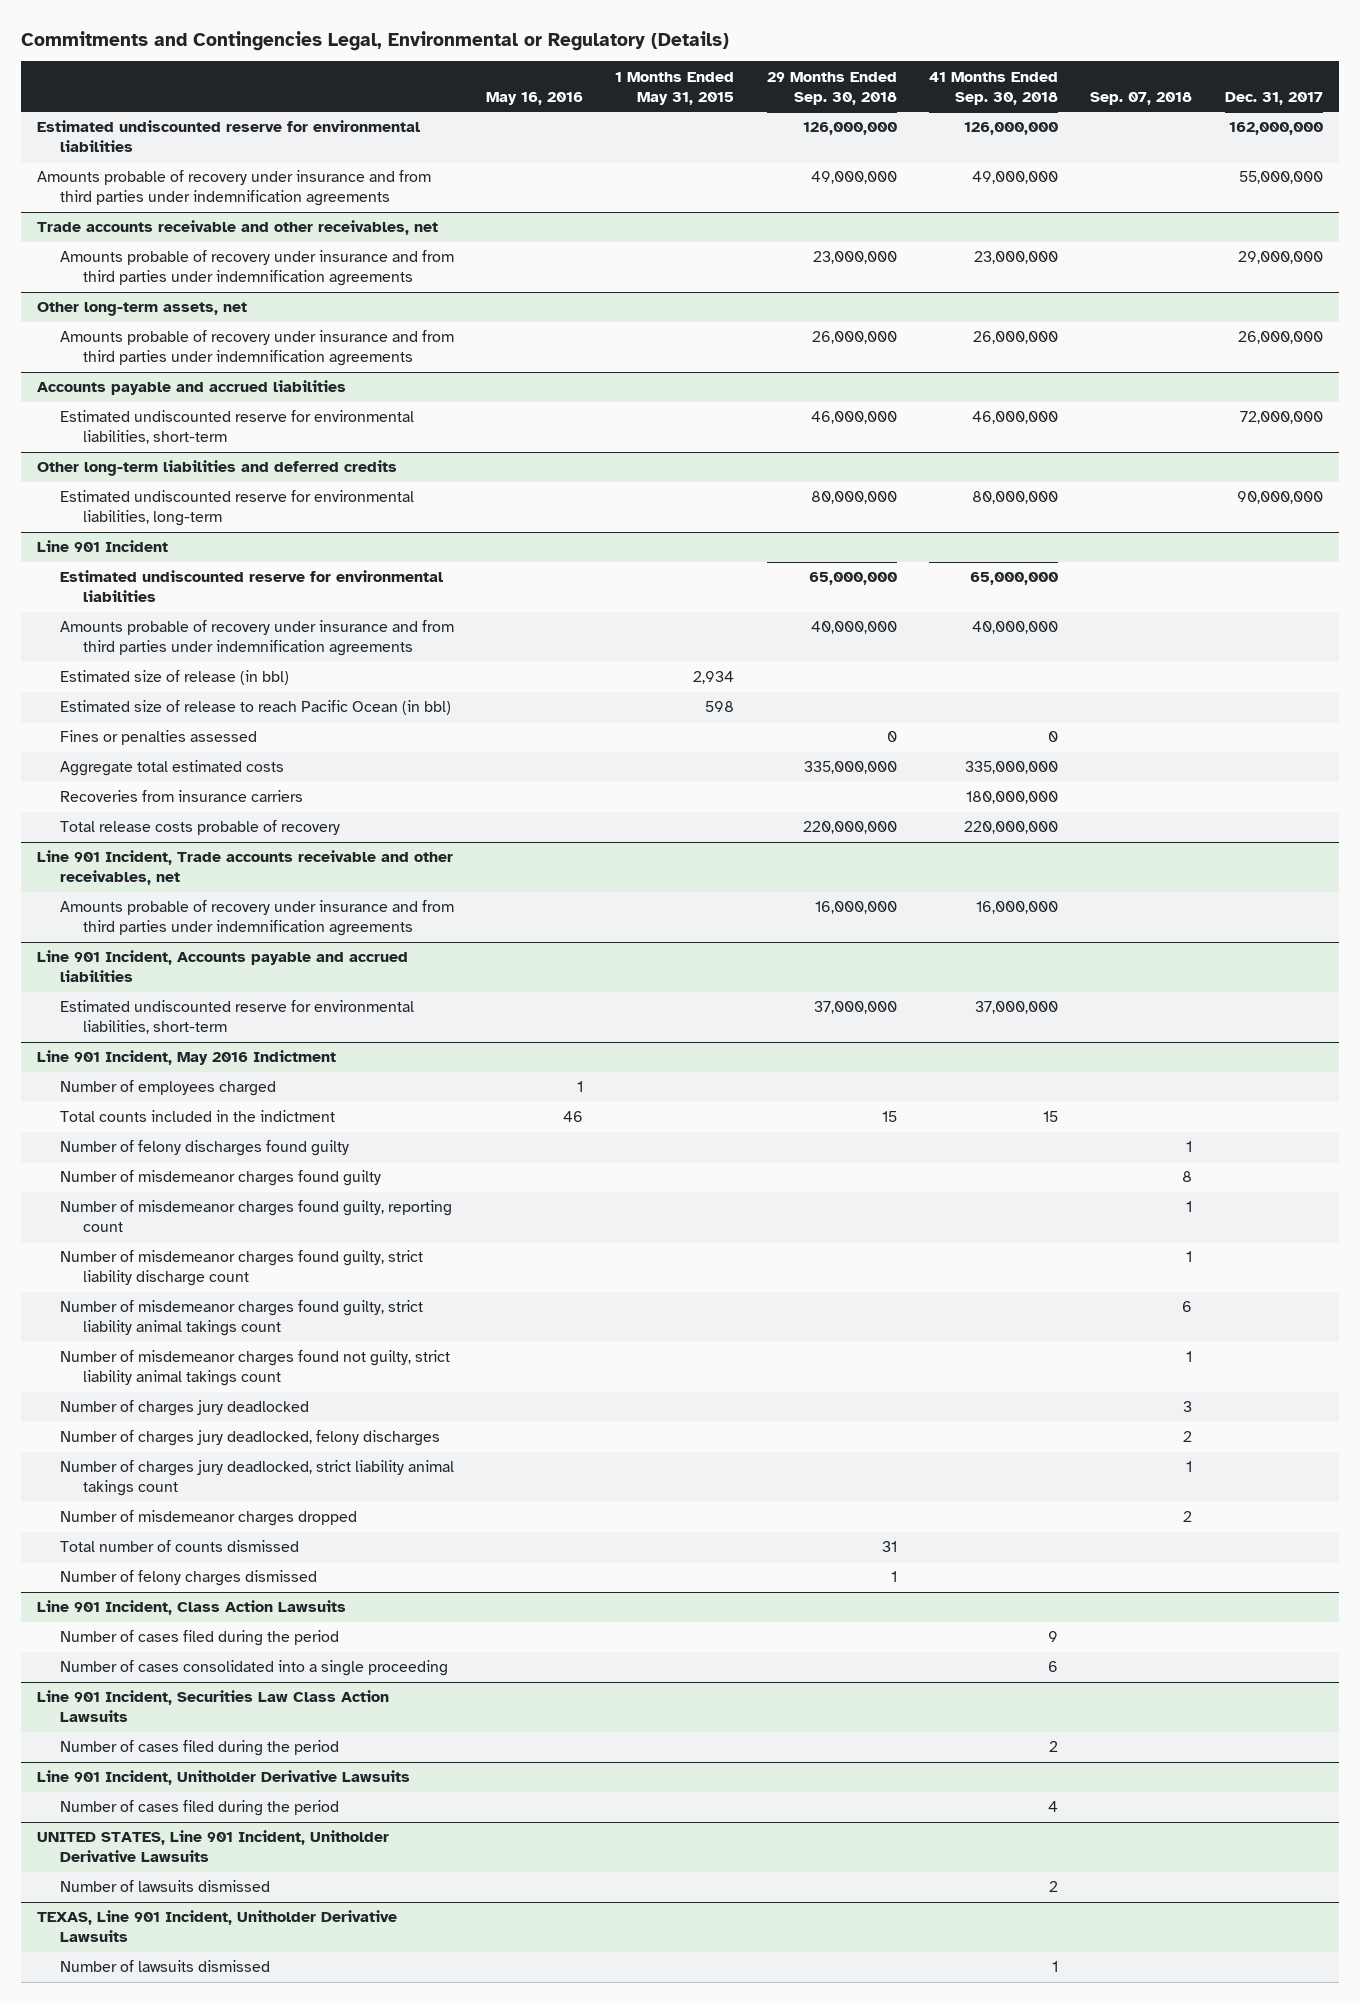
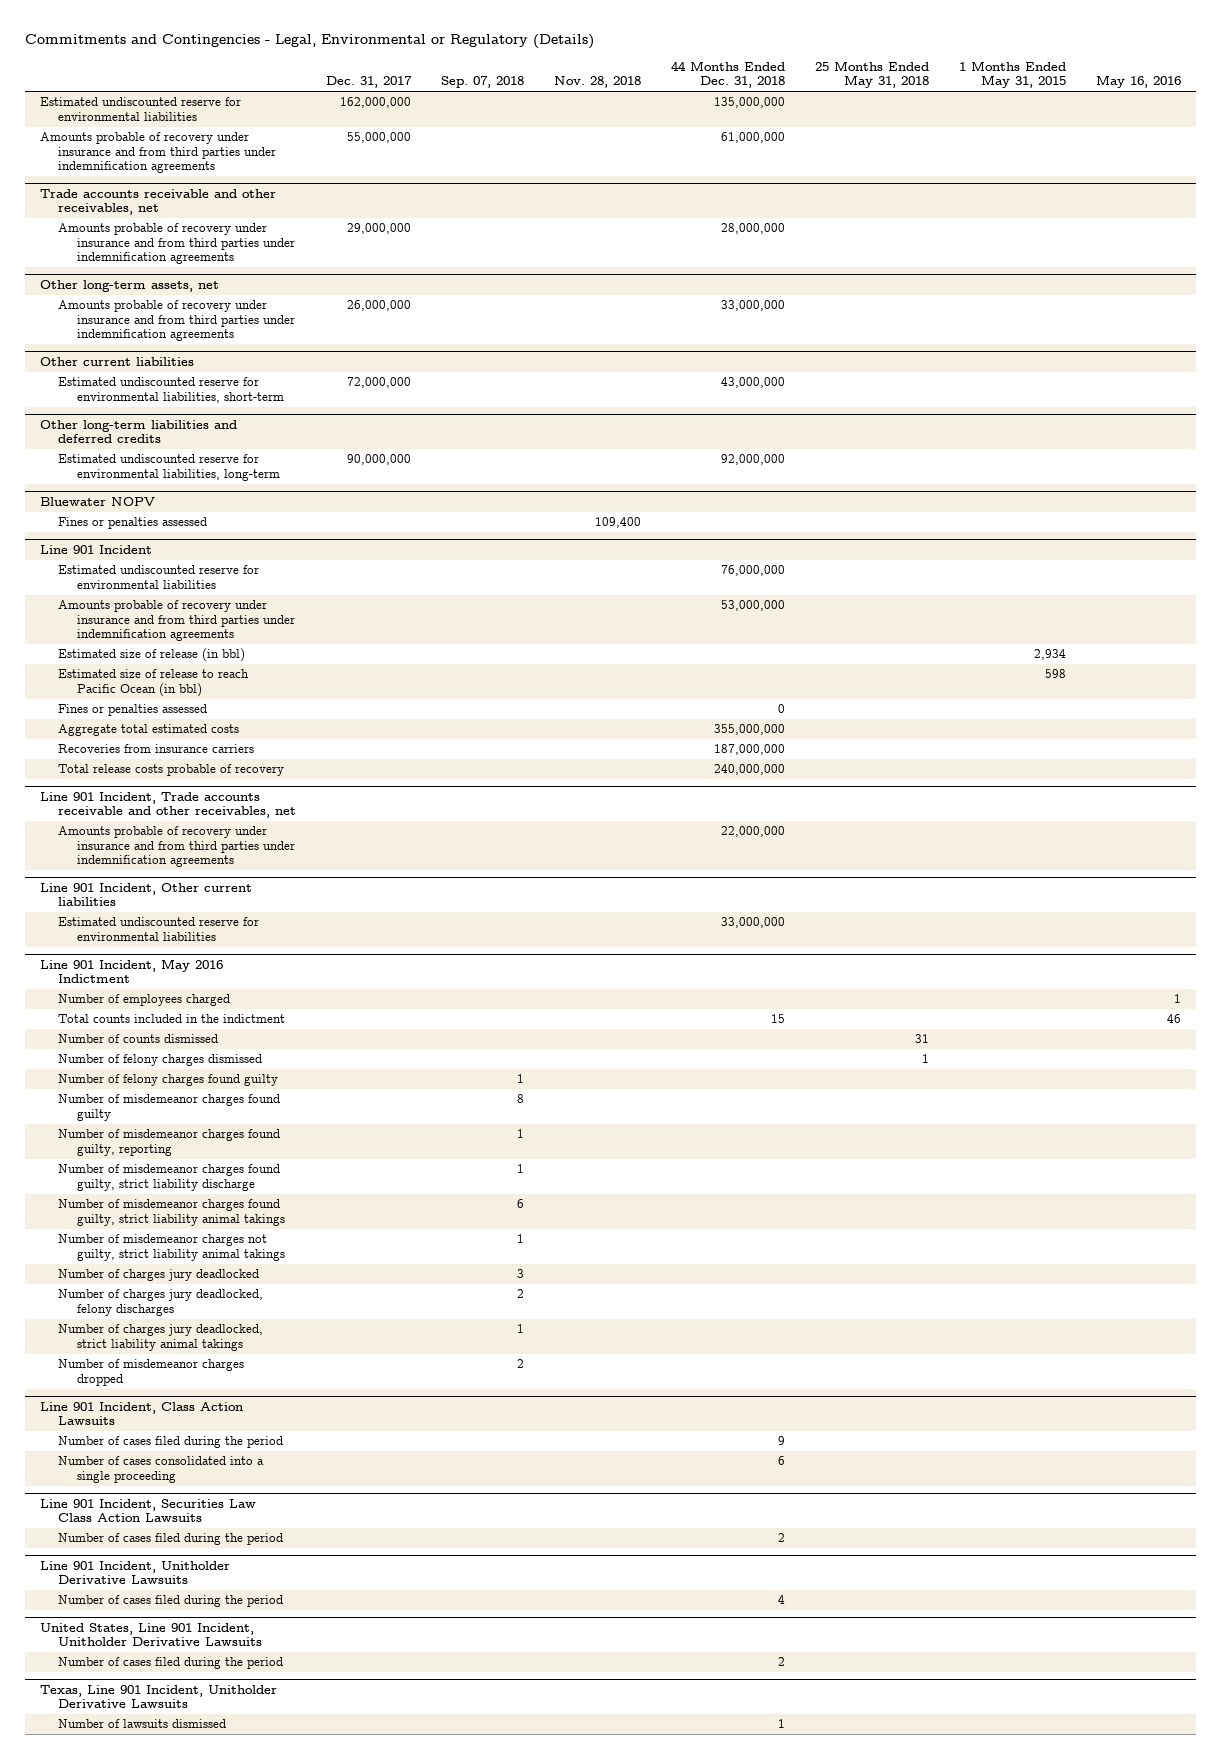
- Commitments and Contingencies Legal, Environmental or Regulatory (Details)
+ Commitments and Contingencies - Legal, Environmental or Regulatory (Details)
- | May 16, 2016 | 1 Months Ended May 31, 2015 | 29 Months Ended Sep. 30, 2018 | 41 Months Ended Sep. 30, 2018 | Sep. 07, 2018 | Dec. 31, 2017
+ | Dec. 31, 2017 | Sep. 07, 2018 | Nov. 28, 2018 | 44 Months Ended Dec. 31, 2018 | 25 Months Ended May 31, 2018 | 1 Months Ended May 31, 2015 | May 16, 2016
- Accounts payable and accrued liabilities
+ Other current liabilities
+ Bluewater NOPV
+ Fines or penalties assessed | | | 109,400 | | | |
- Line 901 Incident, Accounts payable and accrued liabilities
- Estimated undiscounted reserve for environmental liabilities, short-term | | | 37,000,000 | 37,000,000 | |
+ Line 901 Incident, Other current liabilities
+ Estimated undiscounted reserve for environmental liabilities | | | | 33,000,000 | | |
@ Line 901 Incident, May 2016 Indictment
- Number of felony discharges found guilty | | | | | 1 |
+ Number of counts dismissed | | | | | 31 | |
moved up: Number of felony charges dismissed | | | | | 1 | |
+ Number of felony charges found guilty | | 1 | | | | |
- Number of misdemeanor charges found guilty, reporting count | | | | | 1 |
- Number of misdemeanor charges found guilty, strict liability discharge count | | | | | 1 |
- Number of misdemeanor charges found guilty, strict liability animal takings count | | | | | 6 |
- Number of misdemeanor charges found not guilty, strict liability animal takings count | | | | | 1 |
+ Number of misdemeanor charges found guilty, reporting | | 1 | | | | |
+ Number of misdemeanor charges found guilty, strict liability discharge | | 1 | | | | |
+ Number of misdemeanor charges found guilty, strict liability animal takings | | 6 | | | | |
+ Number of misdemeanor charges not guilty, strict liability animal takings | | 1 | | | | |
- Number of charges jury deadlocked, strict liability animal takings count | | | | | 1 |
+ Number of charges jury deadlocked, strict liability animal takings | | 1 | | | | |
- Total number of counts dismissed | | | 31 | | |
- UNITED STATES, Line 901 Incident, Unitholder Derivative Lawsuits
- Number of lawsuits dismissed | | | | 2 | |
- TEXAS, Line 901 Incident, Unitholder Derivative Lawsuits
+ United States, Line 901 Incident, Unitholder Derivative Lawsuits
+ Number of cases filed during the period | | | | 2 | | |
+ Texas, Line 901 Incident, Unitholder Derivative Lawsuits

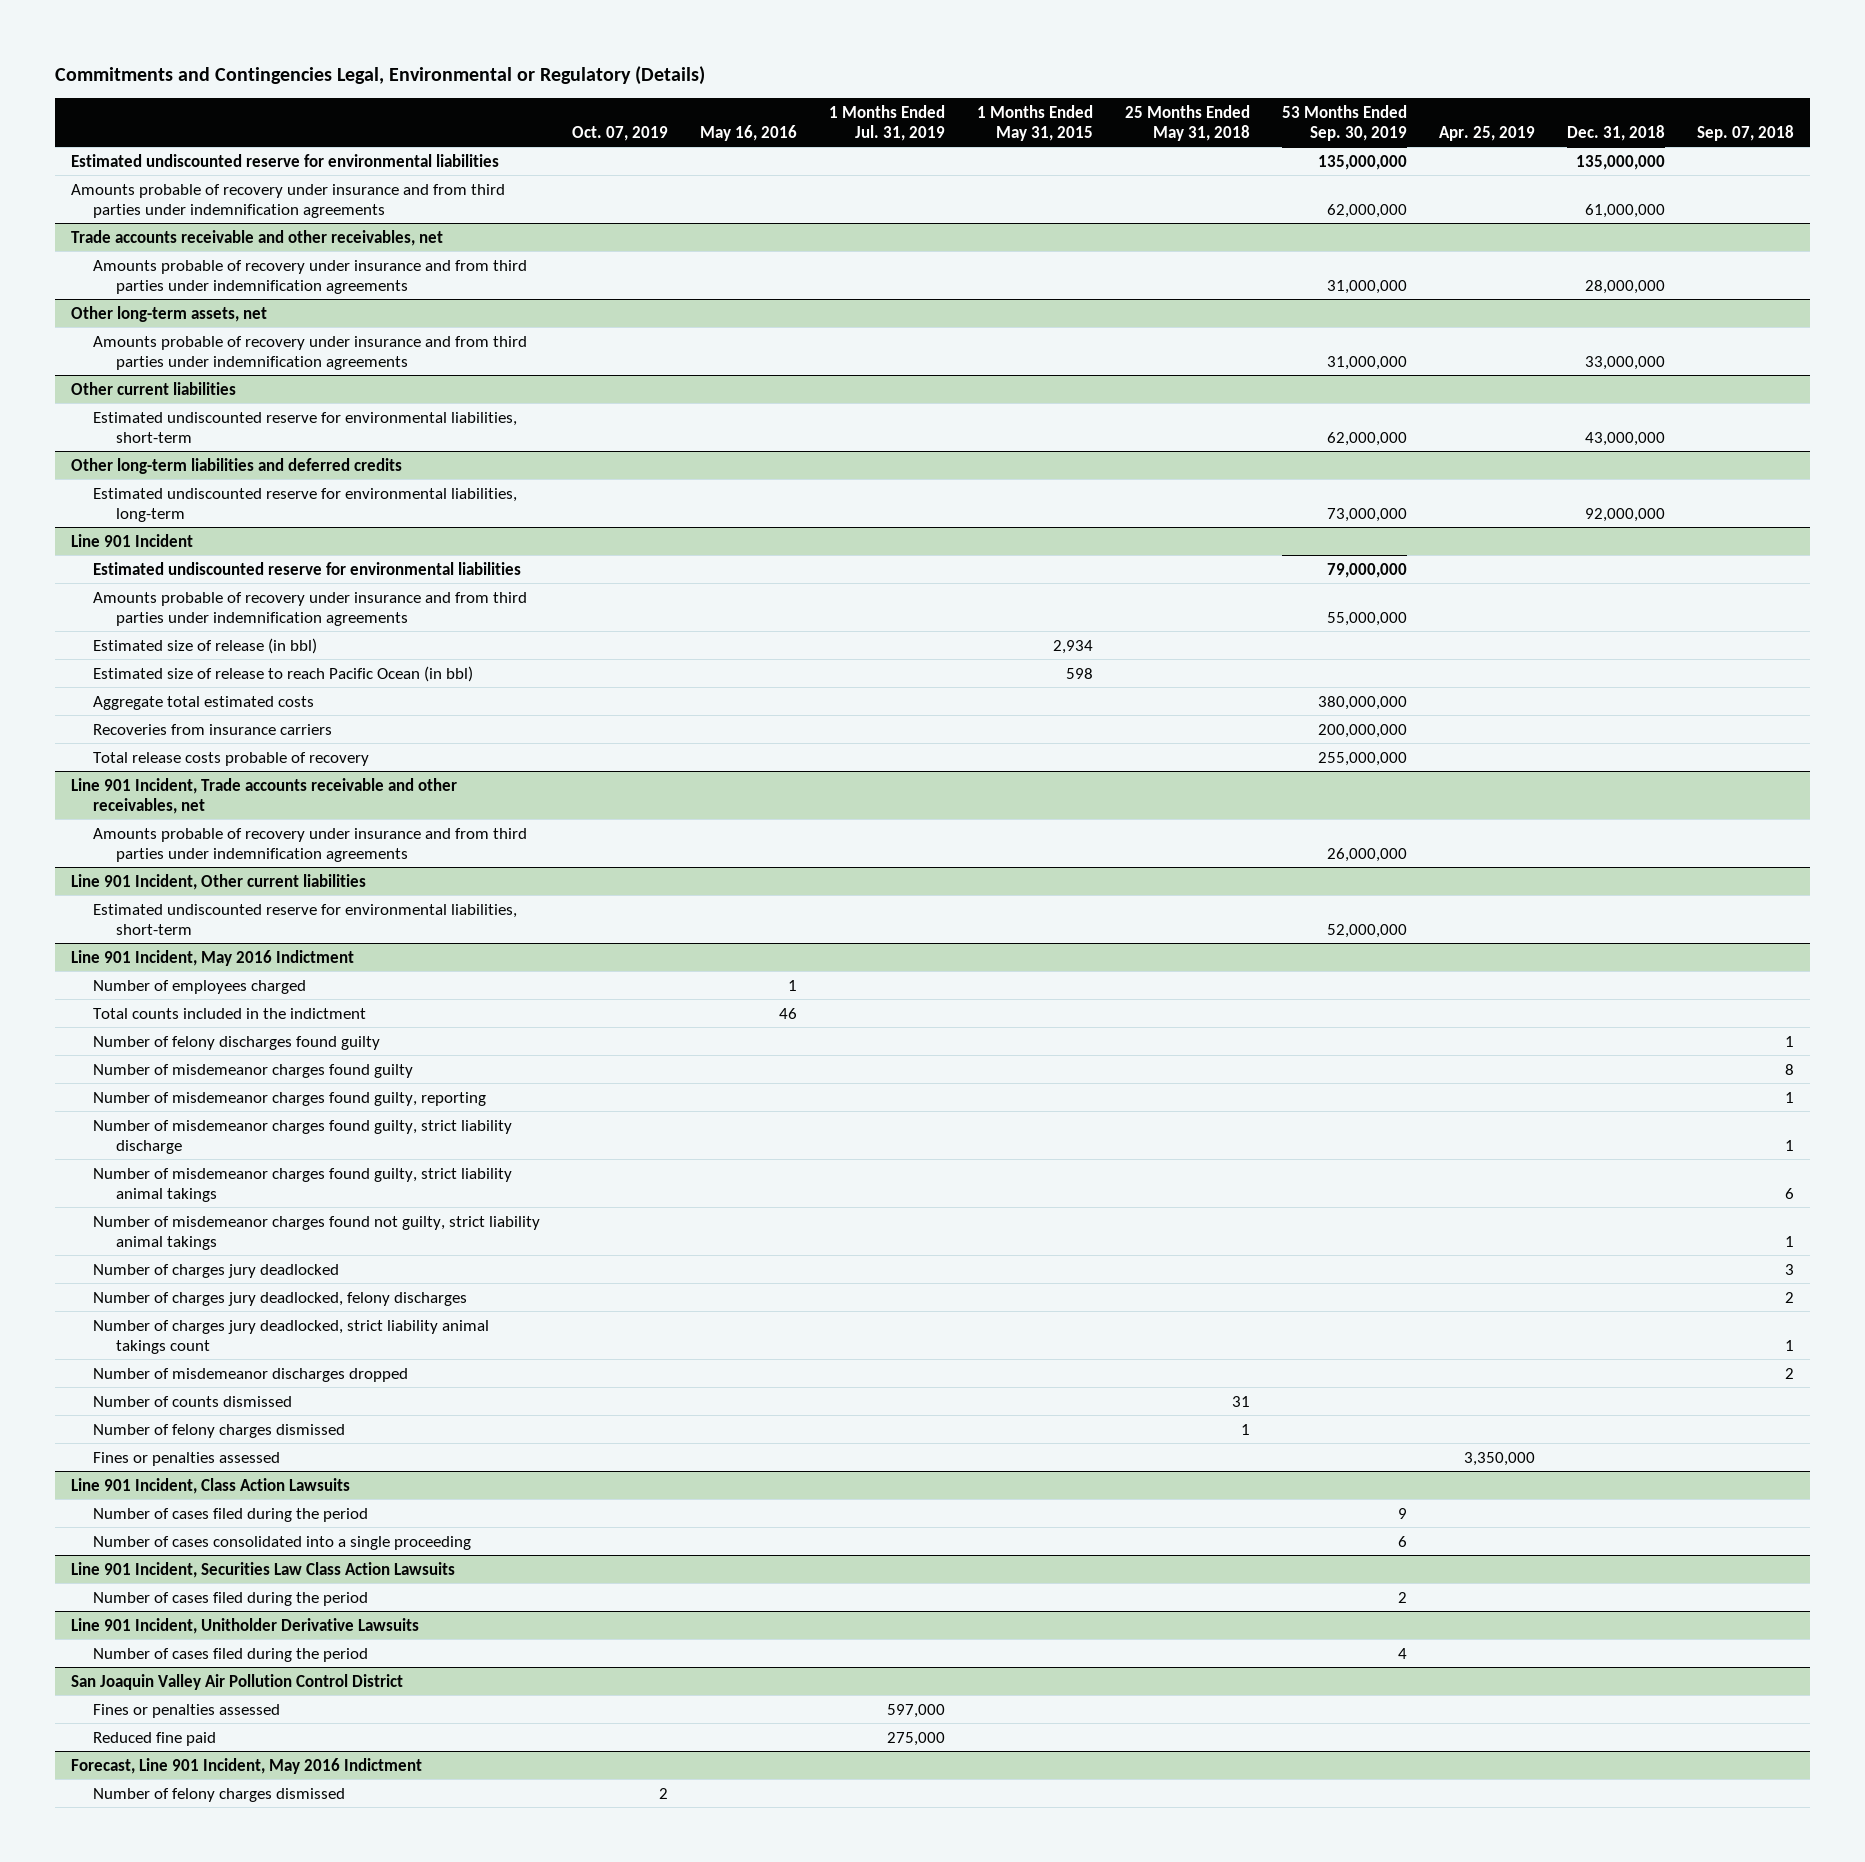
- Commitments and Contingencies - Legal, Environmental or Regulatory (Details)
+ Commitments and Contingencies Legal, Environmental or Regulatory (Details)
- | Dec. 31, 2017 | Sep. 07, 2018 | Nov. 28, 2018 | 44 Months Ended Dec. 31, 2018 | 25 Months Ended May 31, 2018 | 1 Months Ended May 31, 2015 | May 16, 2016
+ | Oct. 07, 2019 | May 16, 2016 | 1 Months Ended Jul. 31, 2019 | 1 Months Ended May 31, 2015 | 25 Months Ended May 31, 2018 | 53 Months Ended Sep. 30, 2019 | Apr. 25, 2019 | Dec. 31, 2018 | Sep. 07, 2018
- Bluewater NOPV
- Fines or penalties assessed | | | 109,400 | | | |
@ Line 901 Incident
- Fines or penalties assessed | | | | 0 | | |
@ Line 901 Incident, Other current liabilities
- Estimated undiscounted reserve for environmental liabilities | | | | 33,000,000 | | |
+ Estimated undiscounted reserve for environmental liabilities, short-term | | | | | | 52,000,000 | | |
@ Line 901 Incident, May 2016 Indictment
- Number of felony charges found guilty | | 1 | | | | |
+ Number of felony discharges found guilty | | | | | | | | | 1
- Number of misdemeanor charges not guilty, strict liability animal takings | | 1 | | | | |
+ Number of misdemeanor charges found not guilty, strict liability animal takings | | | | | | | | | 1
- Number of charges jury deadlocked, strict liability animal takings | | 1 | | | | |
- Number of misdemeanor charges dropped | | 2 | | | | |
+ Number of charges jury deadlocked, strict liability animal takings count | | | | | | | | | 1
+ Number of misdemeanor discharges dropped | | | | | | | | | 2
moved down: Number of counts dismissed | | | | | 31 | | | |
moved down: Number of felony charges dismissed | | | | | 1 | | | |
+ Fines or penalties assessed | | | | | | | 3,350,000 | |
- United States, Line 901 Incident, Unitholder Derivative Lawsuits
- Number of cases filed during the period | | | | 2 | | |
- Texas, Line 901 Incident, Unitholder Derivative Lawsuits
- Number of lawsuits dismissed | | | | 1 | | |
+ San Joaquin Valley Air Pollution Control District
+ Fines or penalties assessed | | | 597,000 | | | | | |
+ Reduced fine paid | | | 275,000 | | | | | |
+ Forecast, Line 901 Incident, May 2016 Indictment
+ Number of felony charges dismissed | 2 | | | | | | | |

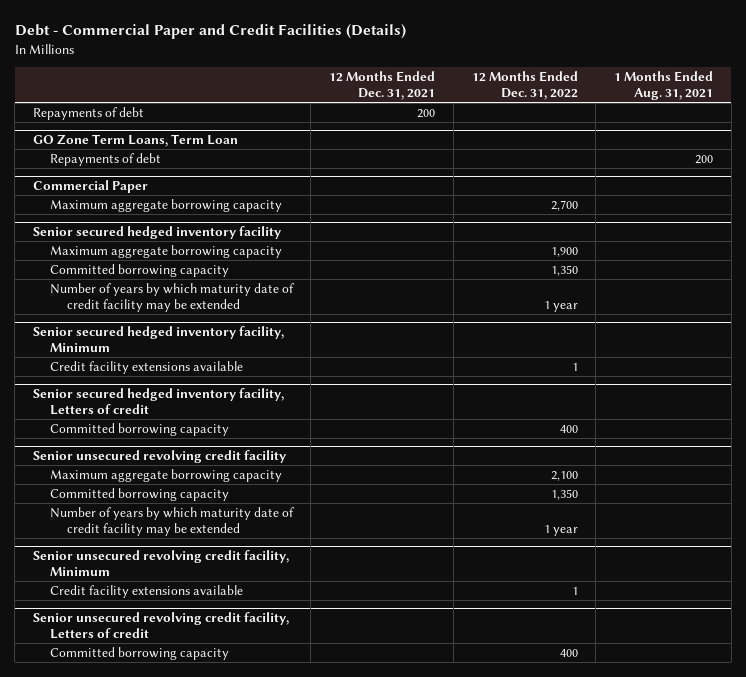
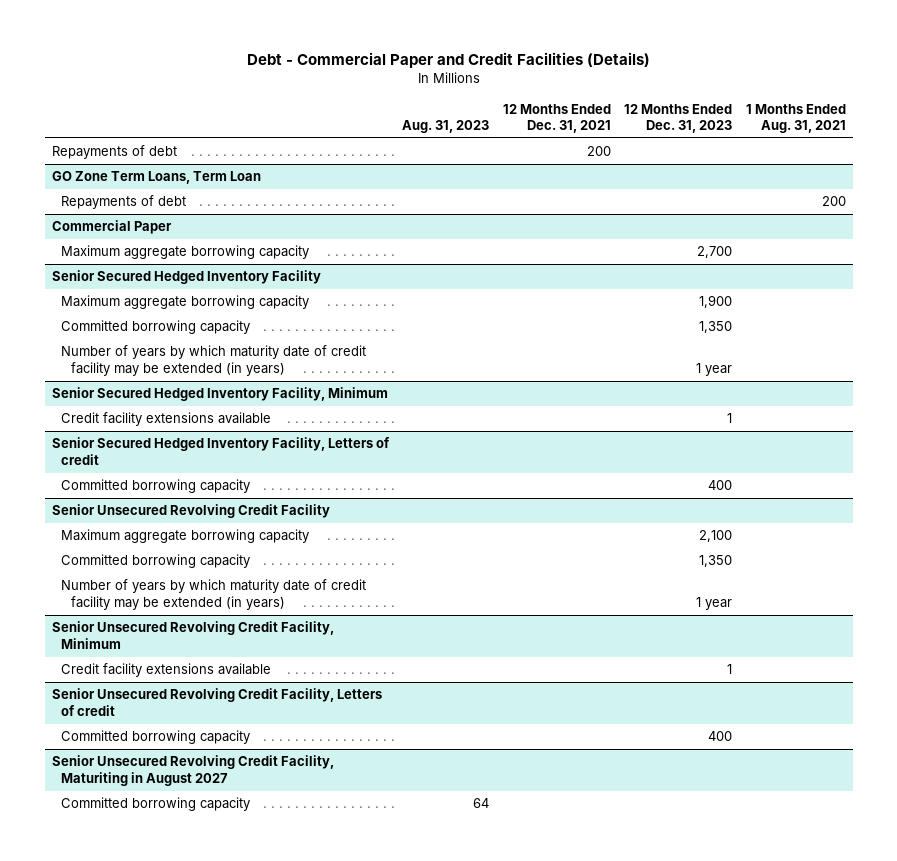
- | 12 Months Ended Dec. 31, 2021 | 12 Months Ended Dec. 31, 2022 | 1 Months Ended Aug. 31, 2021
+ | Aug. 31, 2023 | 12 Months Ended Dec. 31, 2021 | 12 Months Ended Dec. 31, 2023 | 1 Months Ended Aug. 31, 2021
- Senior secured hedged inventory facility
+ Senior Secured Hedged Inventory Facility
- Number of years by which maturity date of credit facility may be extended | | 1 year |
- Senior secured hedged inventory facility, Minimum
+ Number of years by which maturity date of credit facility may be extended (in years) | | | 1 year |
+ Senior Secured Hedged Inventory Facility, Minimum
- Senior secured hedged inventory facility, Letters of credit
+ Senior Secured Hedged Inventory Facility, Letters of credit
- Senior unsecured revolving credit facility
+ Senior Unsecured Revolving Credit Facility
- Number of years by which maturity date of credit facility may be extended | | 1 year |
- Senior unsecured revolving credit facility, Minimum
+ Number of years by which maturity date of credit facility may be extended (in years) | | | 1 year |
+ Senior Unsecured Revolving Credit Facility, Minimum
- Senior unsecured revolving credit facility, Letters of credit
+ Senior Unsecured Revolving Credit Facility, Letters of credit
+ Senior Unsecured Revolving Credit Facility, Maturiting in August 2027
+ Committed borrowing capacity | 64 | | |

